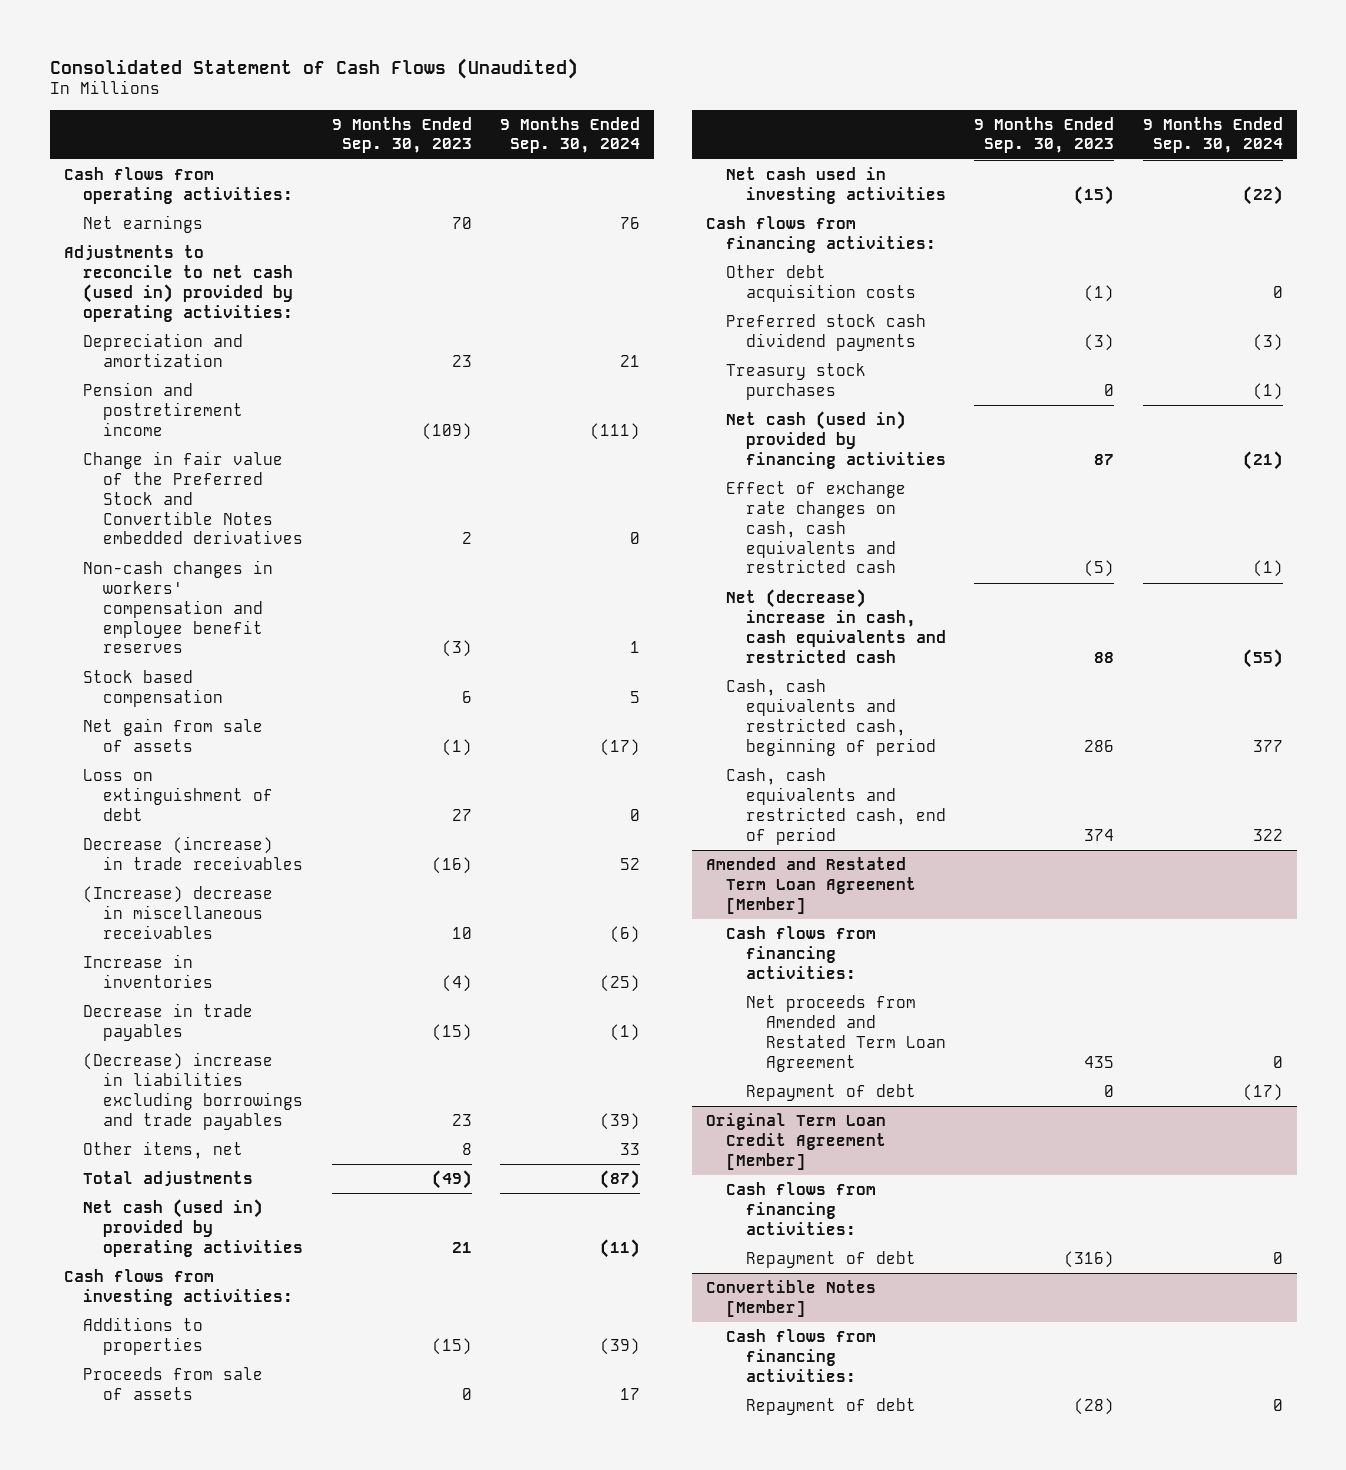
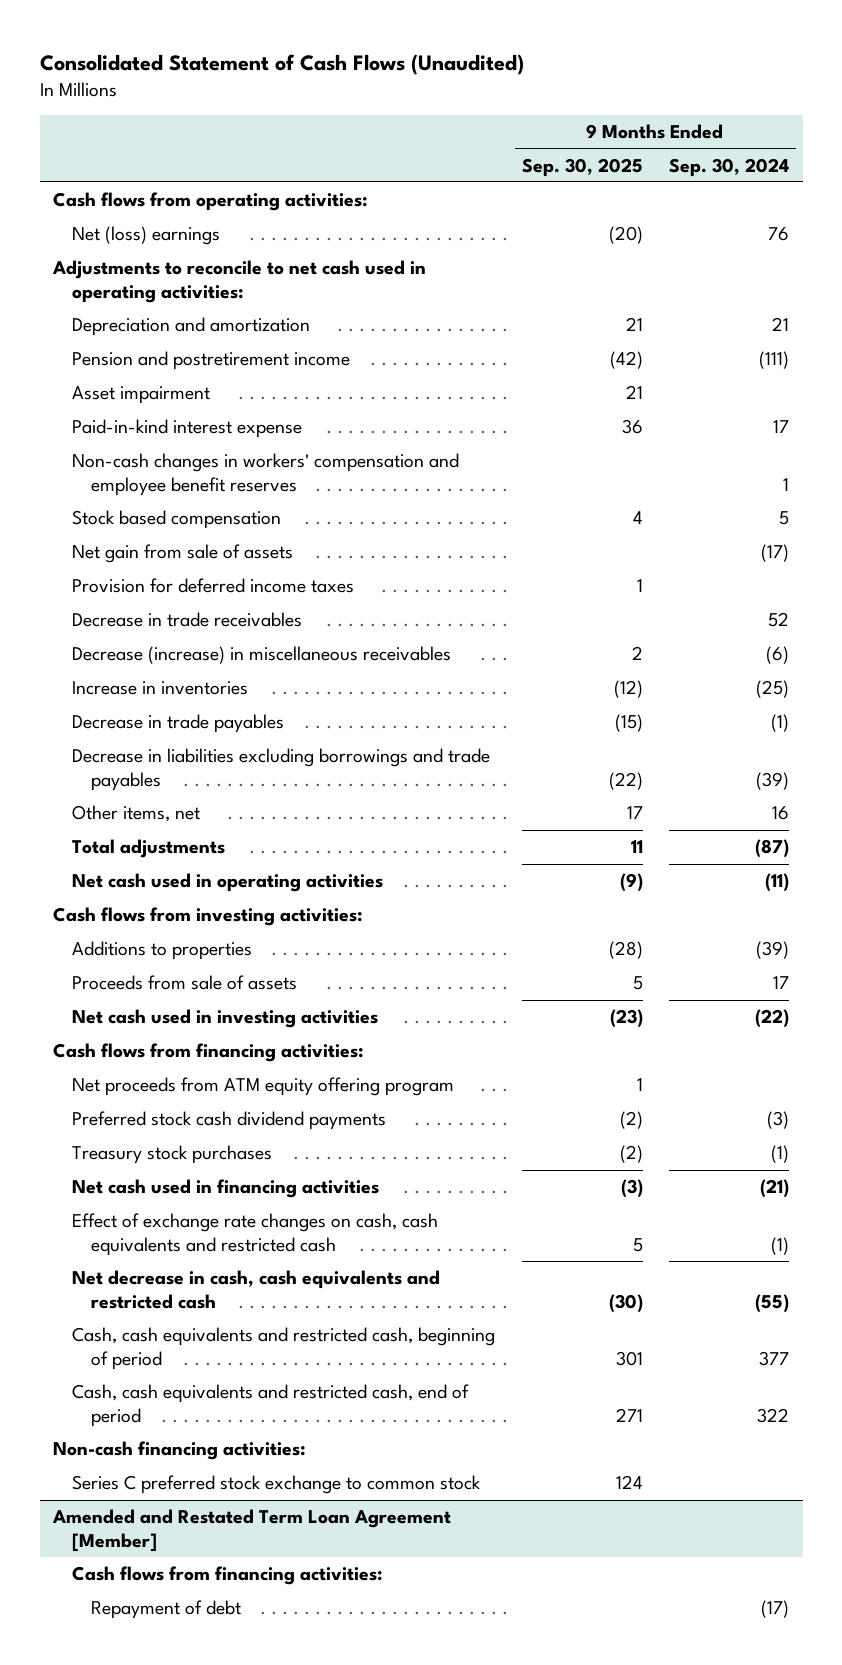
- | 9 Months Ended Sep. 30, 2023 | 9 Months Ended Sep. 30, 2024
+ | 9 Months Ended Sep. 30, 2025 | 9 Months Ended Sep. 30, 2024
- Net earnings | 70 | 76
- Adjustments to reconcile to net cash (used in) provided by operating activities:
+ Net (loss) earnings | (20) | 76
+ Adjustments to reconcile to net cash used in operating activities:
- Change in fair value of the Preferred Stock and Convertible Notes embedded derivatives | 2 | 0
+ Asset impairment | 21 |
+ Paid-in-kind interest expense | 36 | 17
- Loss on extinguishment of debt | 27 | 0
- Decrease (increase) in trade receivables | (16) | 52
- (Increase) decrease in miscellaneous receivables | 10 | (6)
+ Provision for deferred income taxes | 1 |
+ Decrease in trade receivables | | 52
+ Decrease (increase) in miscellaneous receivables | 2 | (6)
- (Decrease) increase in liabilities excluding borrowings and trade payables | 23 | (39)
- Other items, net | 8 | 33
+ Decrease in liabilities excluding borrowings and trade payables | (22) | (39)
+ Other items, net | 17 | 16
- Net cash (used in) provided by operating activities | 21 | (11)
+ Net cash used in operating activities | (9) | (11)
- Other debt acquisition costs | (1) | 0
+ Net proceeds from ATM equity offering program | 1 |
- Net cash (used in) provided by financing activities | 87 | (21)
+ Net cash used in financing activities | (3) | (21)
- Net (decrease) increase in cash, cash equivalents and restricted cash | 88 | (55)
+ Net decrease in cash, cash equivalents and restricted cash | (30) | (55)
+ Non-cash financing activities:
+ Series C preferred stock exchange to common stock | 124 |
@ Amended and Restated Term Loan Agreement [Member]
- Net proceeds from Amended and Restated Term Loan Agreement | 435 | 0
- Original Term Loan Credit Agreement [Member]
- Cash flows from financing activities:
- Repayment of debt | (316) | 0
- Convertible Notes [Member]
- Cash flows from financing activities:
- Repayment of debt | (28) | 0

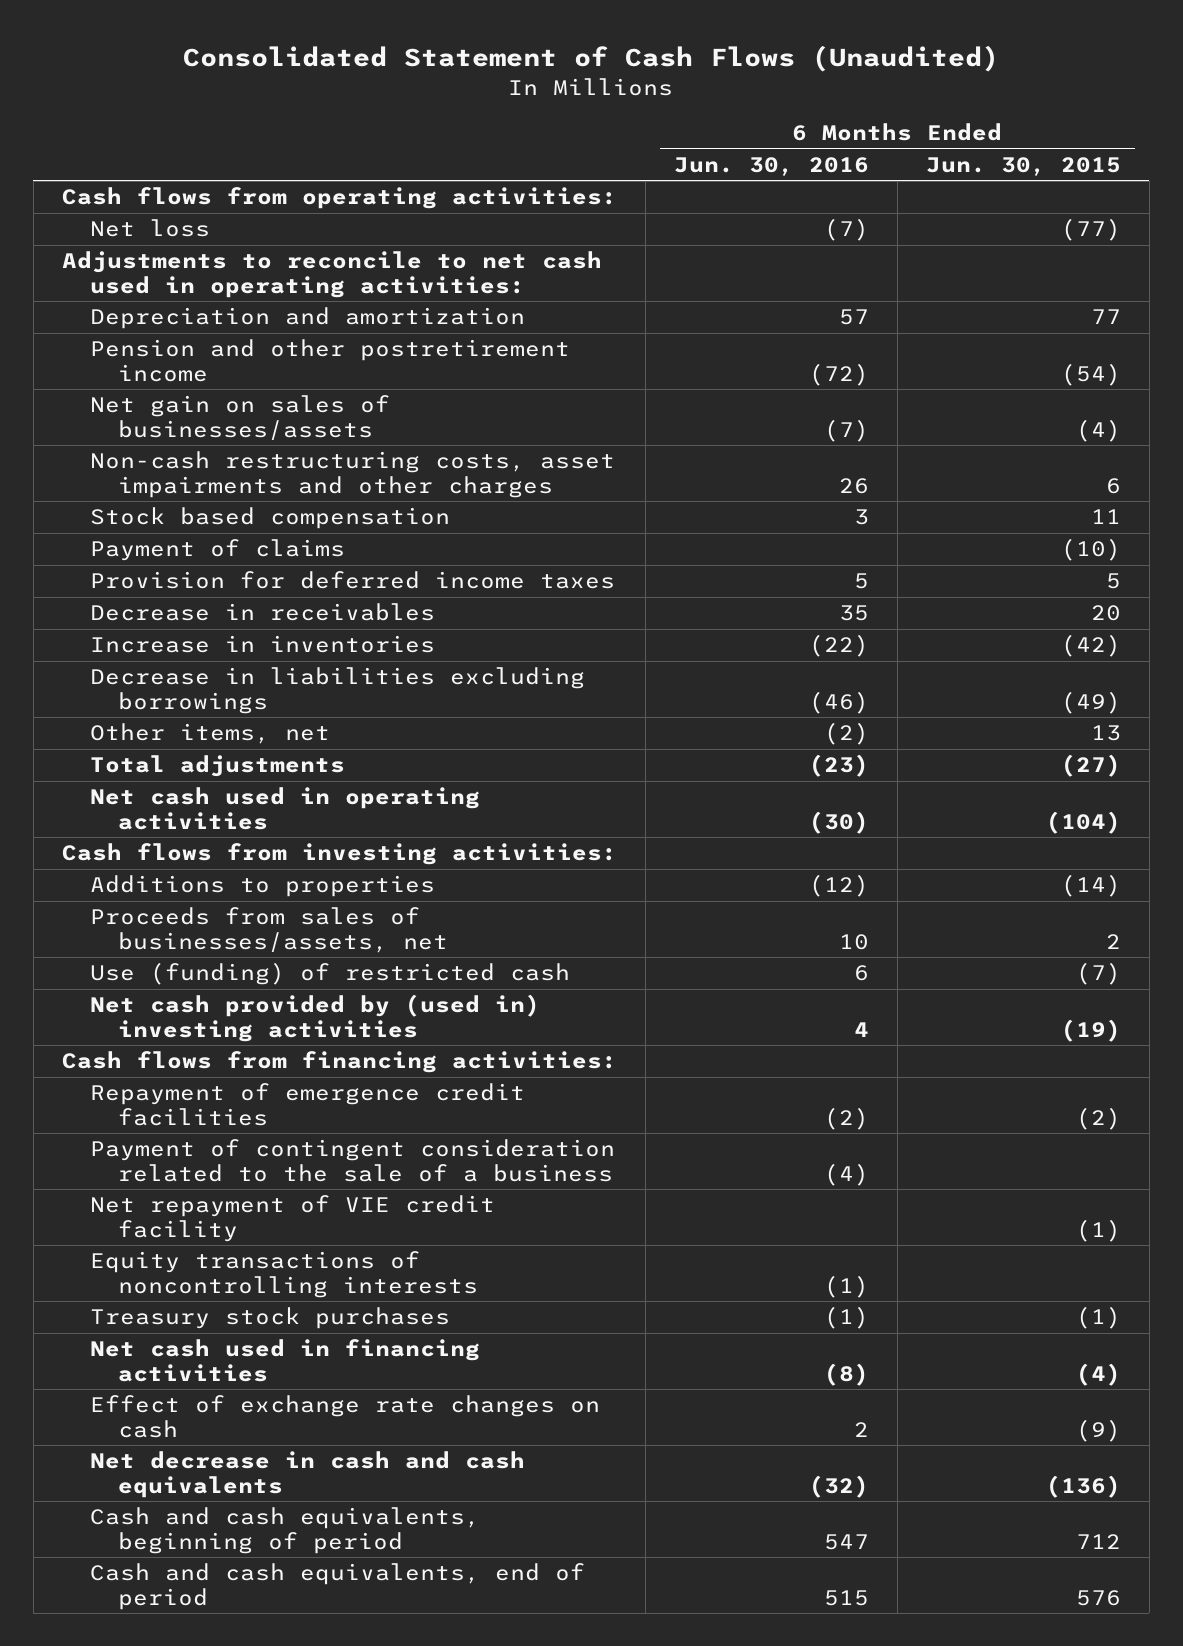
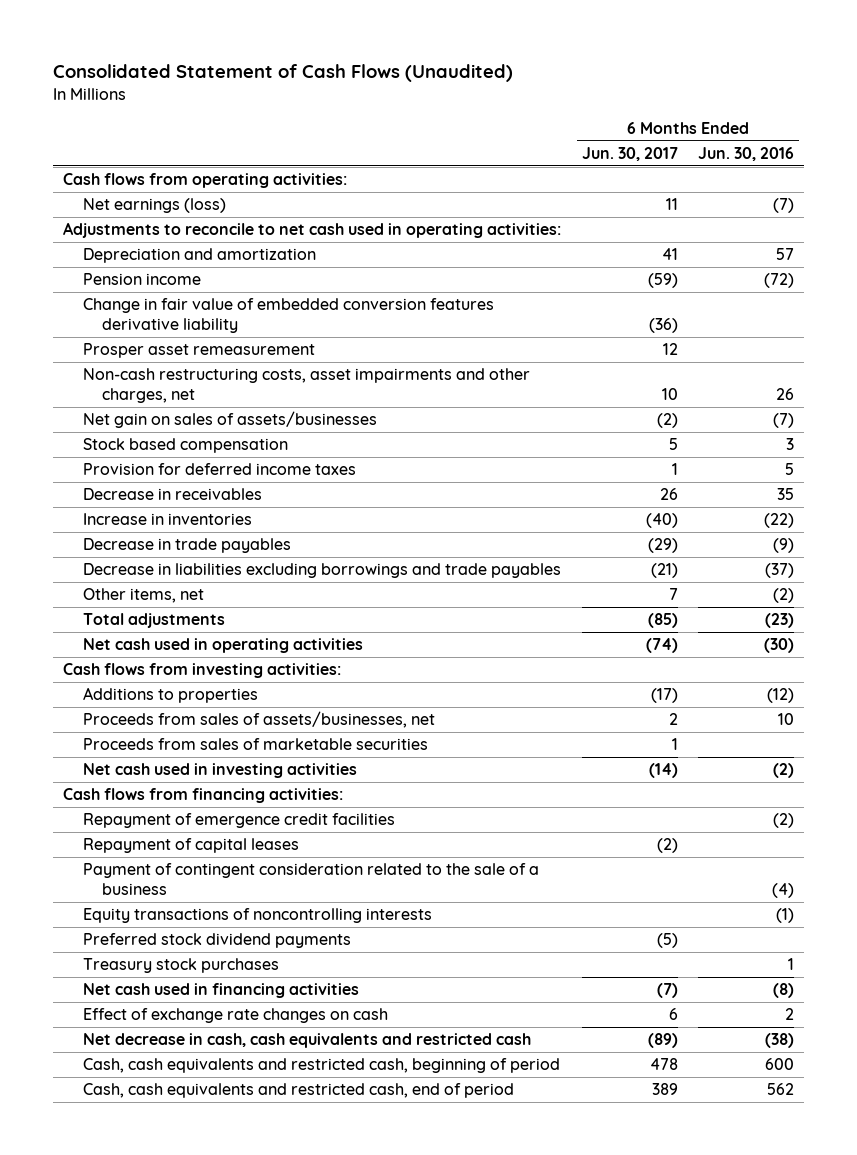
- | 6 Months Ended Jun. 30, 2016 | 6 Months Ended Jun. 30, 2015
+ | 6 Months Ended Jun. 30, 2017 | 6 Months Ended Jun. 30, 2016
- Net loss | (7) | (77)
+ Net earnings (loss) | 11 | (7)
- Pension and other postretirement income | (72) | (54)
- Net gain on sales of businesses/assets | (7) | (4)
- Non-cash restructuring costs, asset impairments and other charges | 26 | 6
+ Pension income | (59) | (72)
+ Change in fair value of embedded conversion features derivative liability | (36) |
+ Prosper asset remeasurement | 12 |
+ Non-cash restructuring costs, asset impairments and other charges, net | 10 | 26
+ Net gain on sales of assets/businesses | (2) | (7)
- Payment of claims | | (10)
- Decrease in liabilities excluding borrowings | (46) | (49)
+ Decrease in trade payables | (29) | (9)
+ Decrease in liabilities excluding borrowings and trade payables | (21) | (37)
- Proceeds from sales of businesses/assets, net | 10 | 2
- Use (funding) of restricted cash | 6 | (7)
- Net cash provided by (used in) investing activities | 4 | (19)
+ Proceeds from sales of assets/businesses, net | 2 | 10
+ Proceeds from sales of marketable securities | 1 |
+ Net cash used in investing activities | (14) | (2)
+ Repayment of capital leases | (2) |
- Net repayment of VIE credit facility | | (1)
- Treasury stock purchases | (1) | (1)
+ Preferred stock dividend payments | (5) |
+ Treasury stock purchases | | 1
- Net decrease in cash and cash equivalents | (32) | (136)
- Cash and cash equivalents, beginning of period | 547 | 712
- Cash and cash equivalents, end of period | 515 | 576
+ Net decrease in cash, cash equivalents and restricted cash | (89) | (38)
+ Cash, cash equivalents and restricted cash, beginning of period | 478 | 600
+ Cash, cash equivalents and restricted cash, end of period | 389 | 562

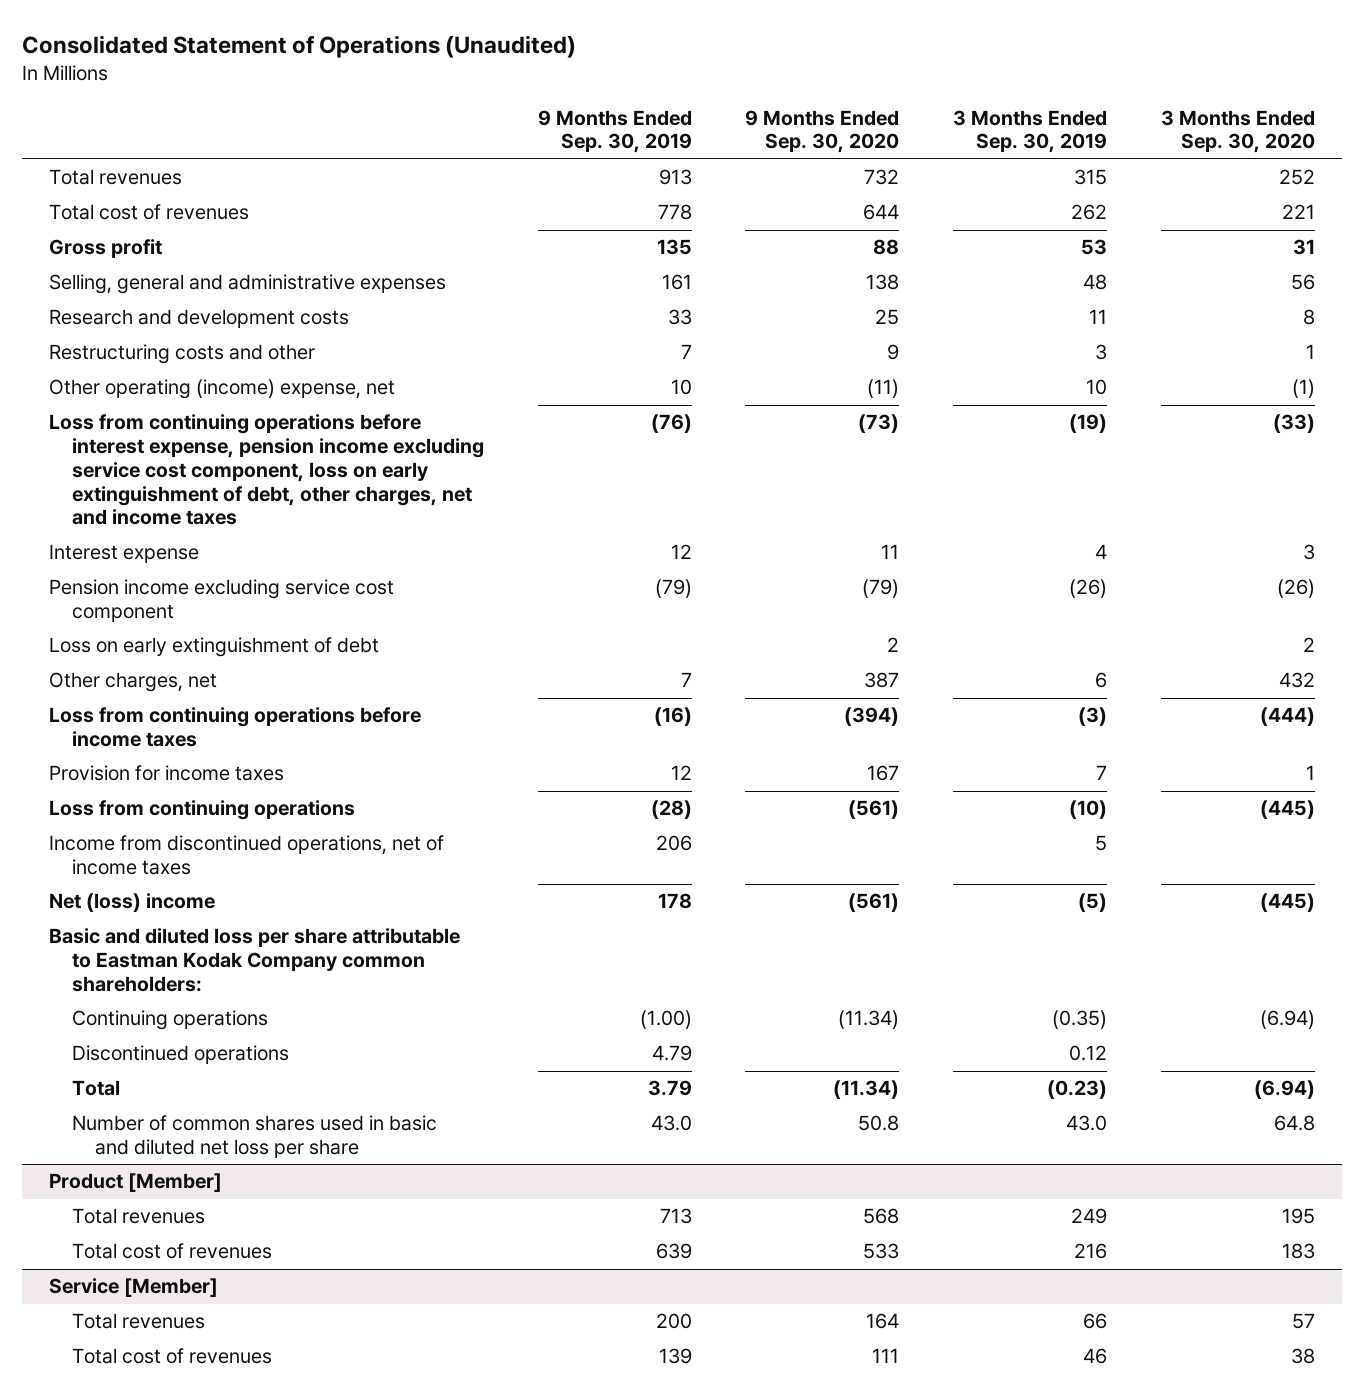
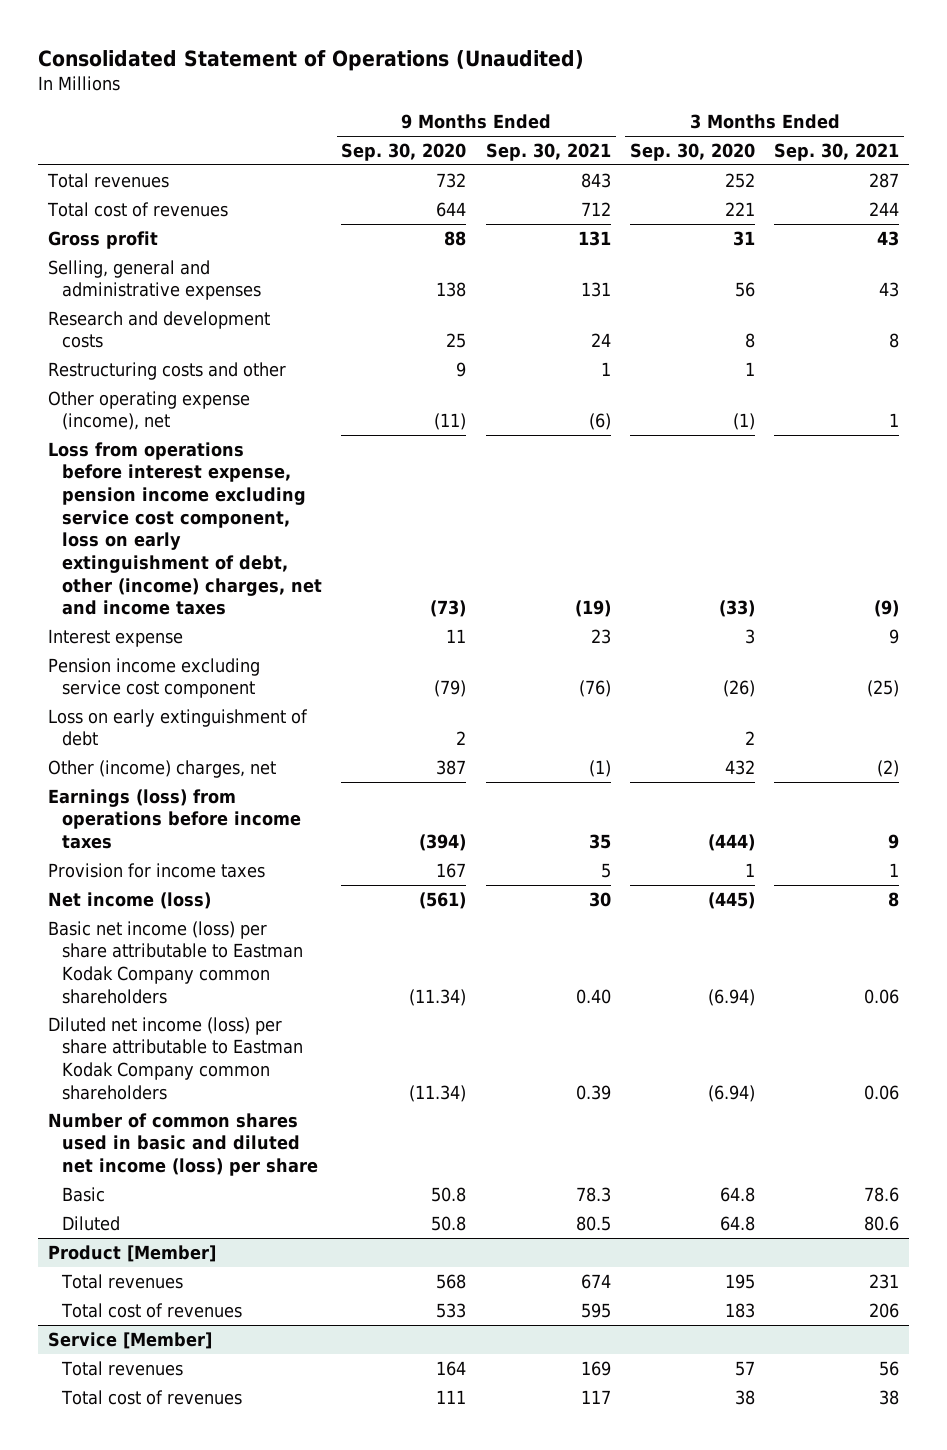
- | 9 Months Ended Sep. 30, 2019 | 9 Months Ended Sep. 30, 2020 | 3 Months Ended Sep. 30, 2019 | 3 Months Ended Sep. 30, 2020
+ | 9 Months Ended Sep. 30, 2020 | 9 Months Ended Sep. 30, 2021 | 3 Months Ended Sep. 30, 2020 | 3 Months Ended Sep. 30, 2021
- Other operating (income) expense, net | 10 | (11) | 10 | (1)
- Loss from continuing operations before interest expense, pension income excluding service cost component, loss on early extinguishment of debt, other charges, net and income taxes | (76) | (73) | (19) | (33)
+ Other operating expense (income), net | (11) | (6) | (1) | 1
+ Loss from operations before interest expense, pension income excluding service cost component, loss on early extinguishment of debt, other (income) charges, net and income taxes | (73) | (19) | (33) | (9)
- Other charges, net | 7 | 387 | 6 | 432
- Loss from continuing operations before income taxes | (16) | (394) | (3) | (444)
+ Other (income) charges, net | 387 | (1) | 432 | (2)
+ Earnings (loss) from operations before income taxes | (394) | 35 | (444) | 9
- Loss from continuing operations | (28) | (561) | (10) | (445)
- Income from discontinued operations, net of income taxes | 206 | | 5 |
- Net (loss) income | 178 | (561) | (5) | (445)
- Basic and diluted loss per share attributable to Eastman Kodak Company common shareholders:
- Continuing operations | (1.00) | (11.34) | (0.35) | (6.94)
- Discontinued operations | 4.79 | | 0.12 |
- Total | 3.79 | (11.34) | (0.23) | (6.94)
- Number of common shares used in basic and diluted net loss per share | 43.0 | 50.8 | 43.0 | 64.8
+ Net income (loss) | (561) | 30 | (445) | 8
+ Basic net income (loss) per share attributable to Eastman Kodak Company common shareholders | (11.34) | 0.40 | (6.94) | 0.06
+ Diluted net income (loss) per share attributable to Eastman Kodak Company common shareholders | (11.34) | 0.39 | (6.94) | 0.06
+ Number of common shares used in basic and diluted net income (loss) per share
+ Basic | 50.8 | 78.3 | 64.8 | 78.6
+ Diluted | 50.8 | 80.5 | 64.8 | 80.6

